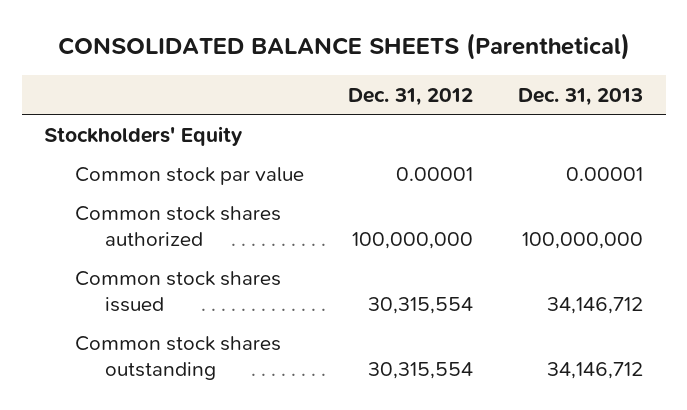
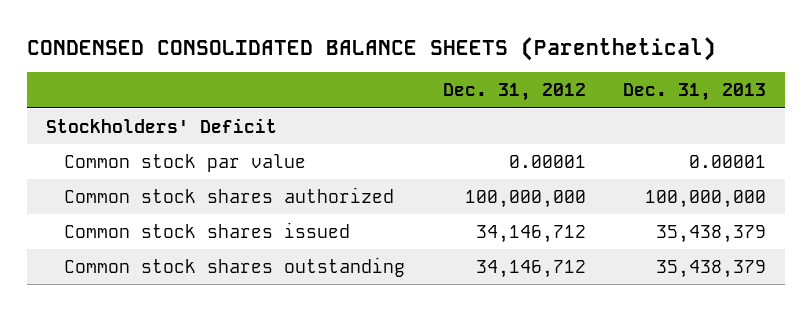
- CONSOLIDATED BALANCE SHEETS (Parenthetical)
+ CONDENSED CONSOLIDATED BALANCE SHEETS (Parenthetical)
- Stockholders' Equity
+ Stockholders' Deficit
- Common stock shares issued | 30,315,554 | 34,146,712
- Common stock shares outstanding | 30,315,554 | 34,146,712
+ Common stock shares issued | 34,146,712 | 35,438,379
+ Common stock shares outstanding | 34,146,712 | 35,438,379

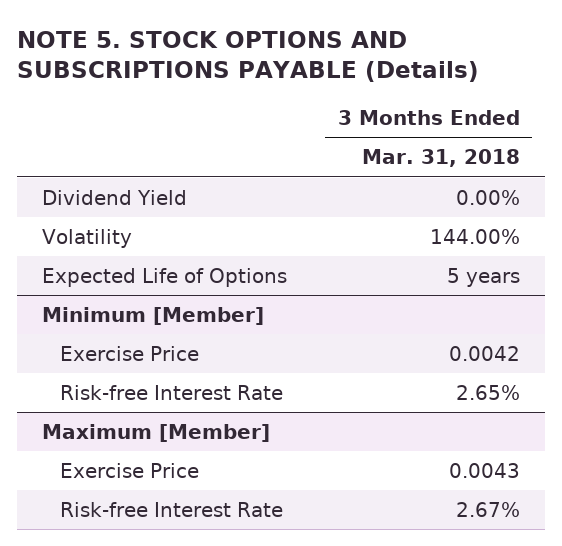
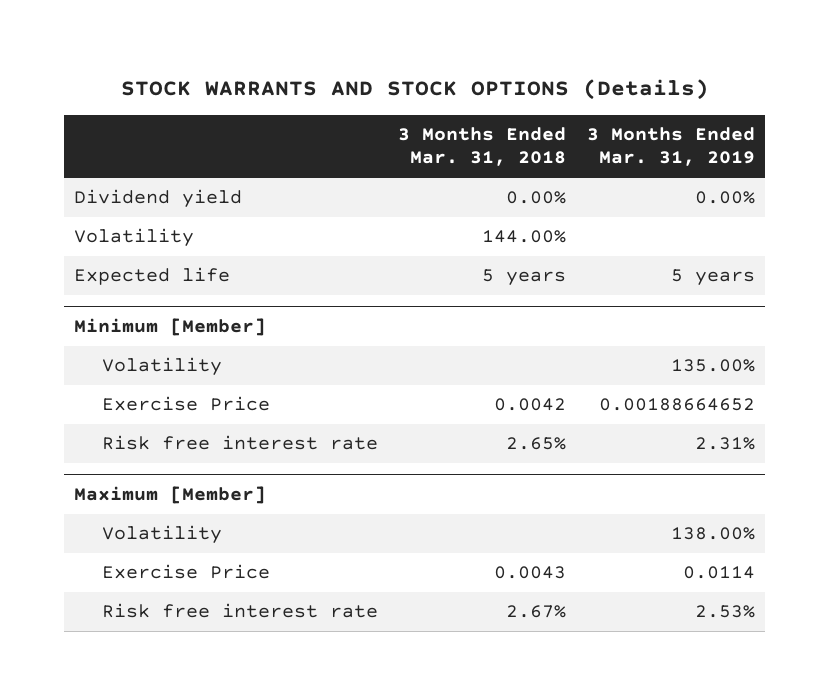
- NOTE 5. STOCK OPTIONS AND SUBSCRIPTIONS PAYABLE (Details)
+ STOCK WARRANTS AND STOCK OPTIONS (Details)
- | 3 Months Ended Mar. 31, 2018
+ | 3 Months Ended Mar. 31, 2018 | 3 Months Ended Mar. 31, 2019
- Dividend Yield | 0.00%
+ Dividend yield | 0.00% | 0.00%
- Expected Life of Options | 5 years
+ Expected life | 5 years | 5 years
@ Minimum [Member]
+ Volatility | | 135.00%
- Risk-free Interest Rate | 2.65%
+ Risk free interest rate | 2.65% | 2.31%
@ Maximum [Member]
+ Volatility | | 138.00%
- Risk-free Interest Rate | 2.67%
+ Risk free interest rate | 2.67% | 2.53%

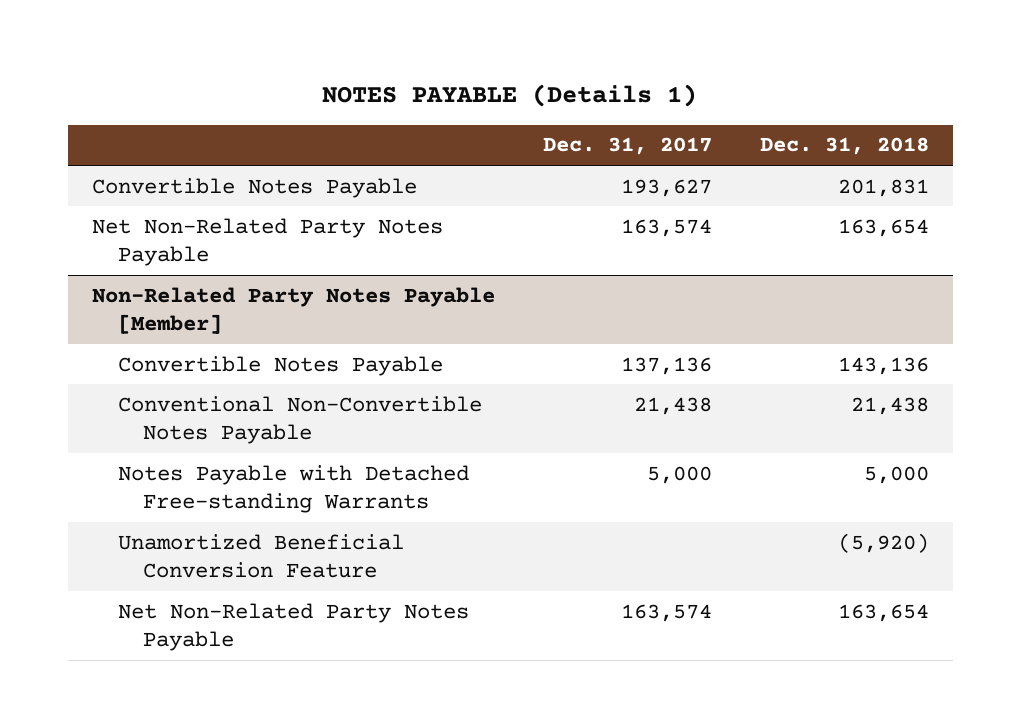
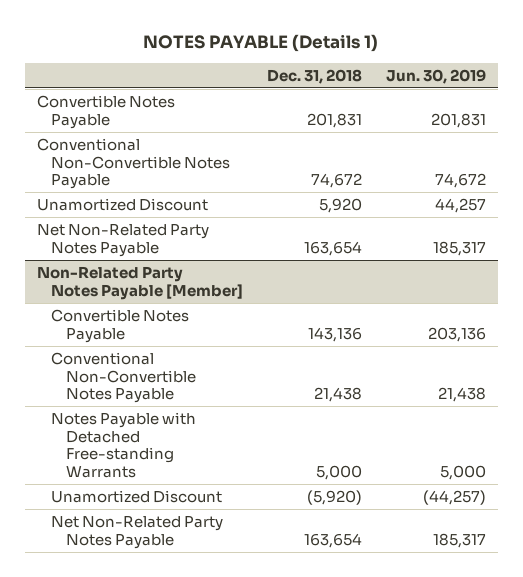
- | Dec. 31, 2017 | Dec. 31, 2018
+ | Dec. 31, 2018 | Jun. 30, 2019
+ Conventional Non-Convertible Notes Payable | 74,672 | 74,672
+ Unamortized Discount | 5,920 | 44,257
@ Non-Related Party Notes Payable [Member]
- Unamortized Beneficial Conversion Feature | | (5,920)
+ Unamortized Discount | (5,920) | (44,257)

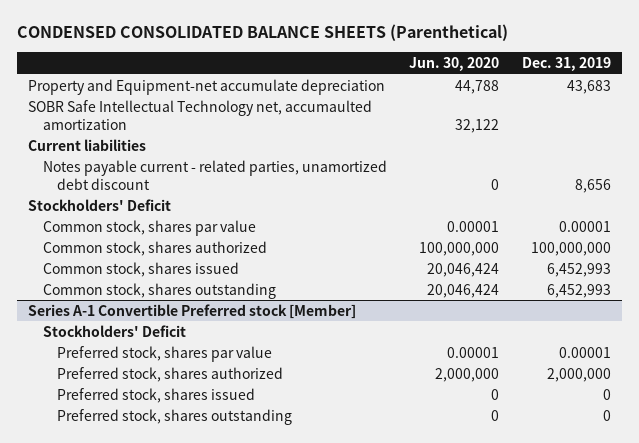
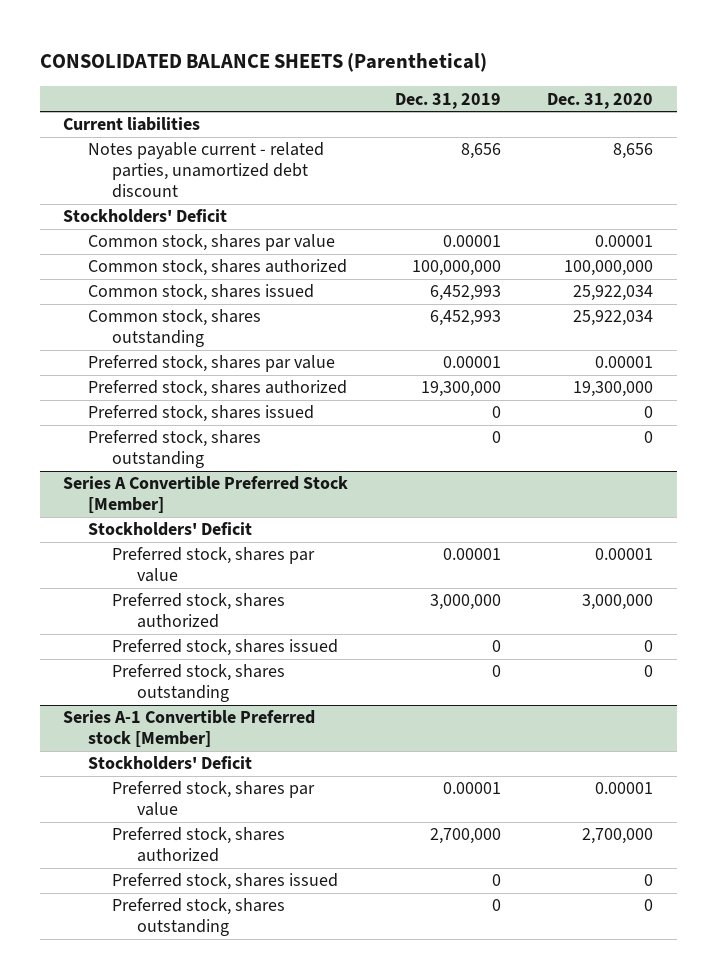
- CONDENSED CONSOLIDATED BALANCE SHEETS (Parenthetical)
+ CONSOLIDATED BALANCE SHEETS (Parenthetical)
- | Jun. 30, 2020 | Dec. 31, 2019
+ | Dec. 31, 2019 | Dec. 31, 2020
- Property and Equipment-net accumulate depreciation | 44,788 | 43,683
- SOBR Safe Intellectual Technology net, accumaulted amortization | 32,122 |
+ Preferred stock, shares par value | 0.00001 | 0.00001
+ Preferred stock, shares authorized | 19,300,000 | 19,300,000
+ Preferred stock, shares issued | 0 | 0
+ Preferred stock, shares outstanding | 0 | 0
+ Series A Convertible Preferred Stock [Member]
+ Stockholders' Deficit
+ Preferred stock, shares par value | 0.00001 | 0.00001
+ Preferred stock, shares authorized | 3,000,000 | 3,000,000
+ Preferred stock, shares issued | 0 | 0
+ Preferred stock, shares outstanding | 0 | 0
@ Series A-1 Convertible Preferred stock [Member]
- Preferred stock, shares authorized | 2,000,000 | 2,000,000
+ Preferred stock, shares authorized | 2,700,000 | 2,700,000

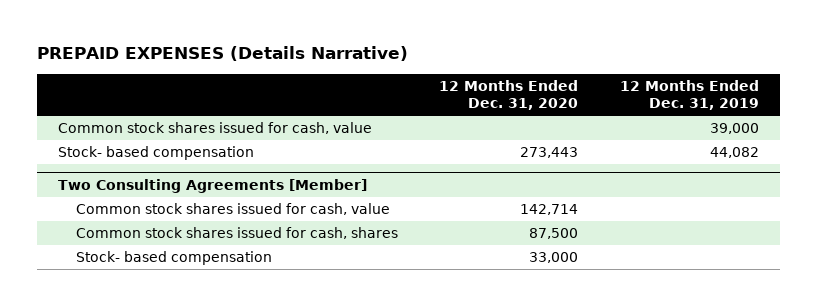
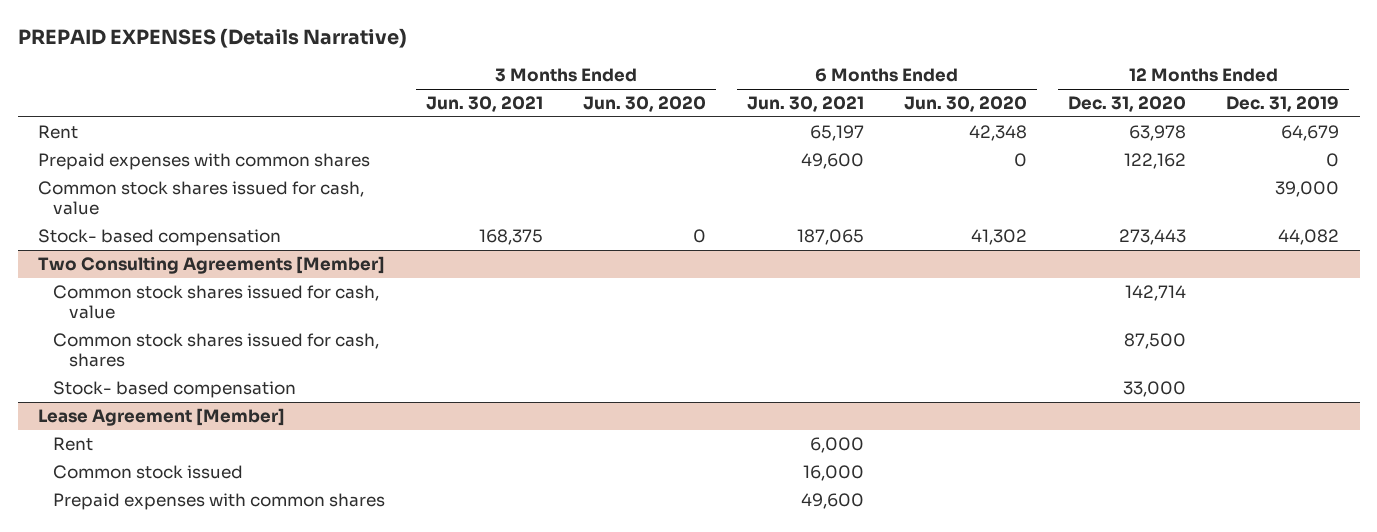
- | 12 Months Ended Dec. 31, 2020 | 12 Months Ended Dec. 31, 2019
+ | 3 Months Ended Jun. 30, 2021 | 3 Months Ended Jun. 30, 2020 | 6 Months Ended Jun. 30, 2021 | 6 Months Ended Jun. 30, 2020 | 12 Months Ended Dec. 31, 2020 | 12 Months Ended Dec. 31, 2019
+ Rent | | | 65,197 | 42,348 | 63,978 | 64,679
+ Prepaid expenses with common shares | | | 49,600 | 0 | 122,162 | 0
+ Lease Agreement [Member]
+ Rent | | | 6,000 | | |
+ Common stock issued | | | 16,000 | | |
+ Prepaid expenses with common shares | | | 49,600 | | |

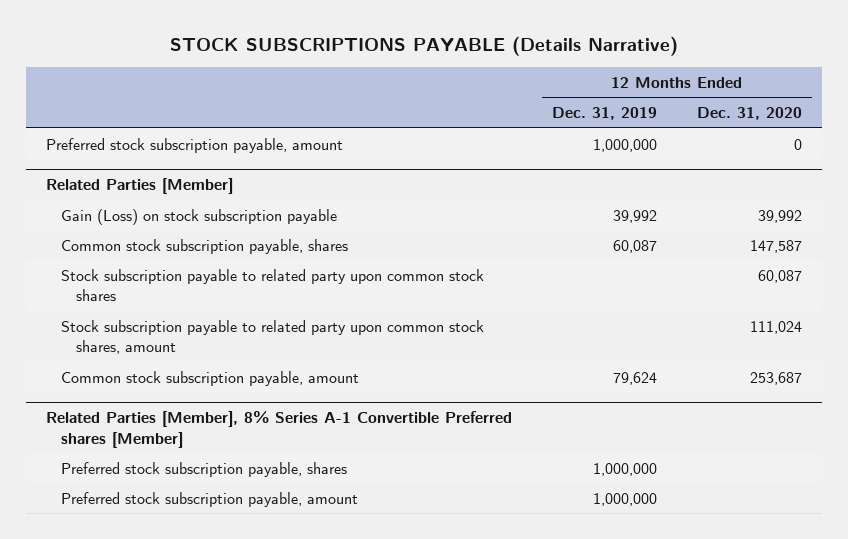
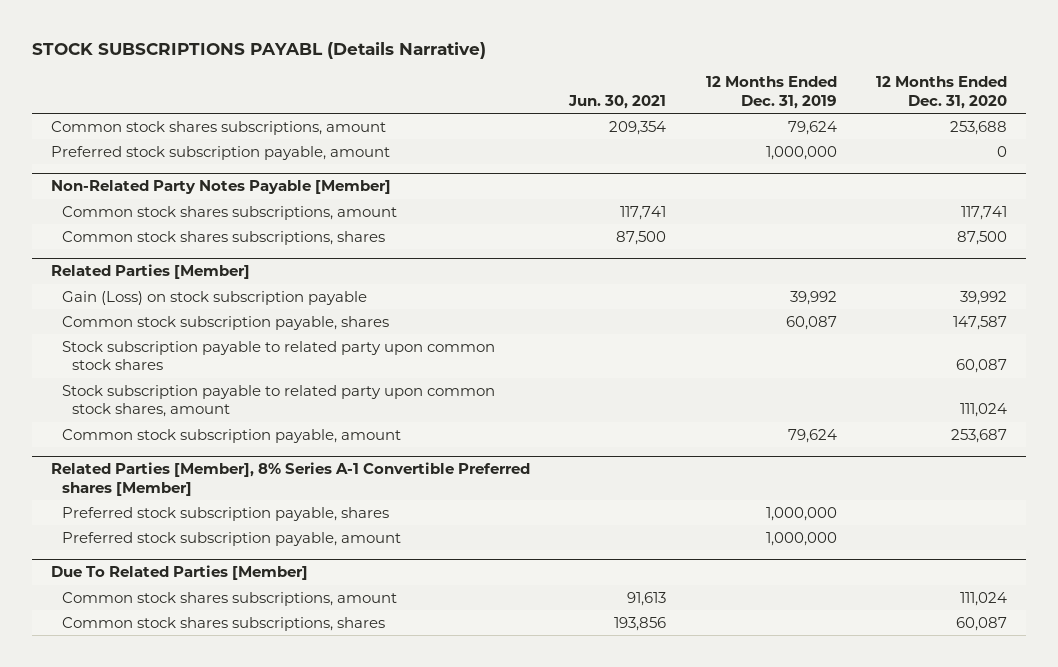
- STOCK SUBSCRIPTIONS PAYABLE (Details Narrative)
+ STOCK SUBSCRIPTIONS PAYABL (Details Narrative)
- | 12 Months Ended Dec. 31, 2019 | 12 Months Ended Dec. 31, 2020
+ | Jun. 30, 2021 | 12 Months Ended Dec. 31, 2019 | 12 Months Ended Dec. 31, 2020
+ Common stock shares subscriptions, amount | 209,354 | 79,624 | 253,688
+ Non-Related Party Notes Payable [Member]
+ Common stock shares subscriptions, amount | 117,741 | | 117,741
+ Common stock shares subscriptions, shares | 87,500 | | 87,500
+ Due To Related Parties [Member]
+ Common stock shares subscriptions, amount | 91,613 | | 111,024
+ Common stock shares subscriptions, shares | 193,856 | | 60,087

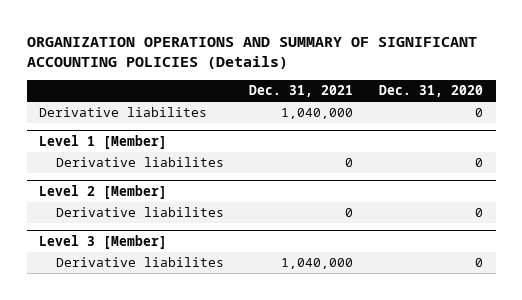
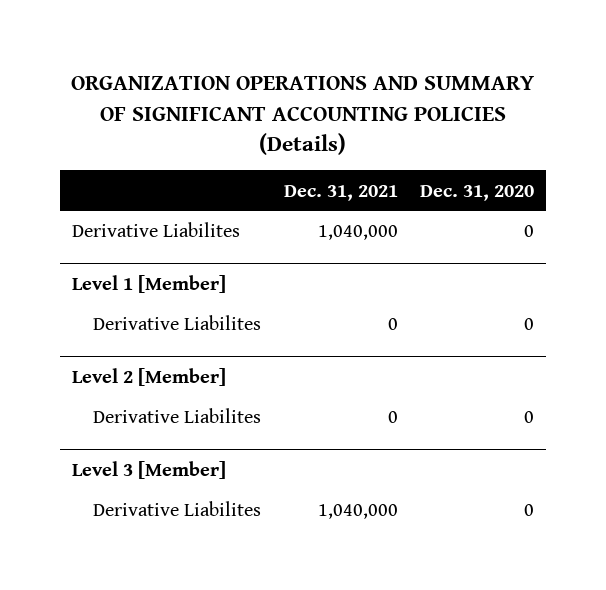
- Derivative liabilites | 1,040,000 | 0
+ Derivative Liabilites | 1,040,000 | 0
@ Level 1 [Member]
- Derivative liabilites | 0 | 0
+ Derivative Liabilites | 0 | 0
@ Level 2 [Member]
- Derivative liabilites | 0 | 0
+ Derivative Liabilites | 0 | 0
@ Level 3 [Member]
- Derivative liabilites | 1,040,000 | 0
+ Derivative Liabilites | 1,040,000 | 0

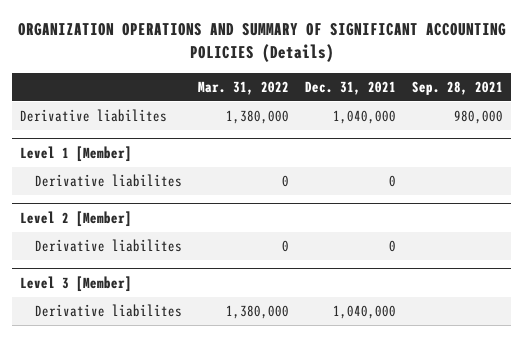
- | Dec. 31, 2021 | Dec. 31, 2020
+ | Mar. 31, 2022 | Dec. 31, 2021 | Sep. 28, 2021
- Derivative Liabilites | 1,040,000 | 0
+ Derivative liabilites | 1,380,000 | 1,040,000 | 980,000
@ Level 1 [Member]
- Derivative Liabilites | 0 | 0
+ Derivative liabilites | 0 | 0 |
@ Level 2 [Member]
- Derivative Liabilites | 0 | 0
+ Derivative liabilites | 0 | 0 |
@ Level 3 [Member]
- Derivative Liabilites | 1,040,000 | 0
+ Derivative liabilites | 1,380,000 | 1,040,000 |

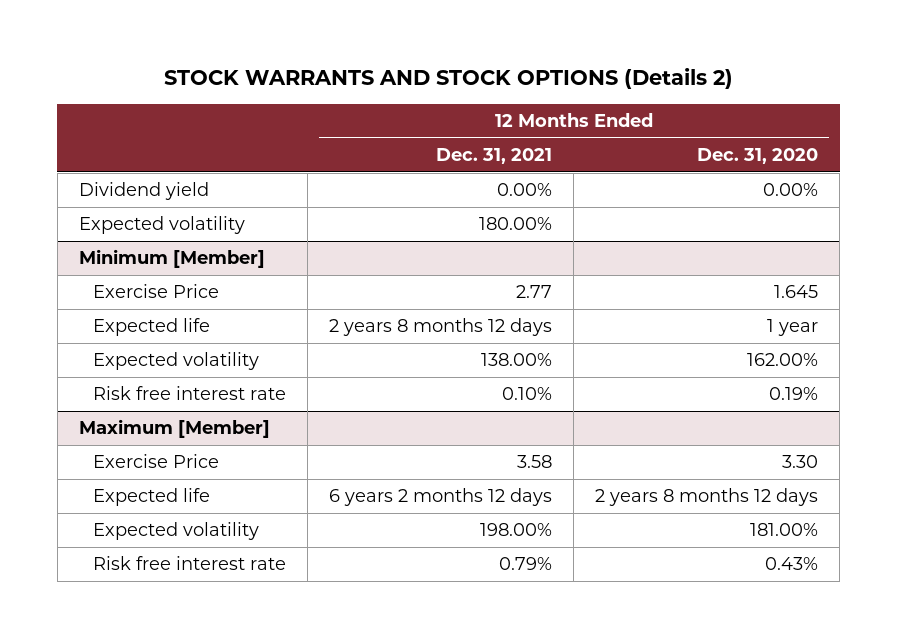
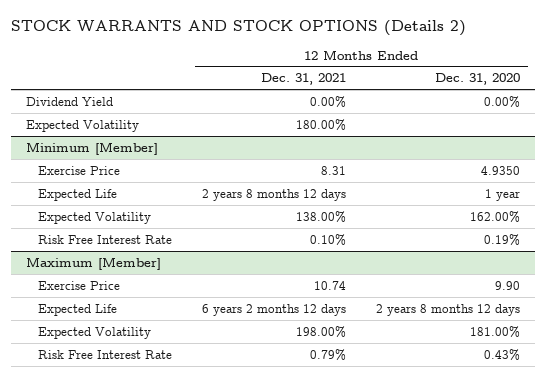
- Dividend yield | 0.00% | 0.00%
- Expected volatility | 180.00% |
+ Dividend Yield | 0.00% | 0.00%
+ Expected Volatility | 180.00% |
@ Minimum [Member]
- Exercise Price | 2.77 | 1.645
- Expected life | 2 years 8 months 12 days | 1 year
- Expected volatility | 138.00% | 162.00%
- Risk free interest rate | 0.10% | 0.19%
+ Exercise Price | 8.31 | 4.9350
+ Expected Life | 2 years 8 months 12 days | 1 year
+ Expected Volatility | 138.00% | 162.00%
+ Risk Free Interest Rate | 0.10% | 0.19%
@ Maximum [Member]
- Exercise Price | 3.58 | 3.30
- Expected life | 6 years 2 months 12 days | 2 years 8 months 12 days
- Expected volatility | 198.00% | 181.00%
- Risk free interest rate | 0.79% | 0.43%
+ Exercise Price | 10.74 | 9.90
+ Expected Life | 6 years 2 months 12 days | 2 years 8 months 12 days
+ Expected Volatility | 198.00% | 181.00%
+ Risk Free Interest Rate | 0.79% | 0.43%

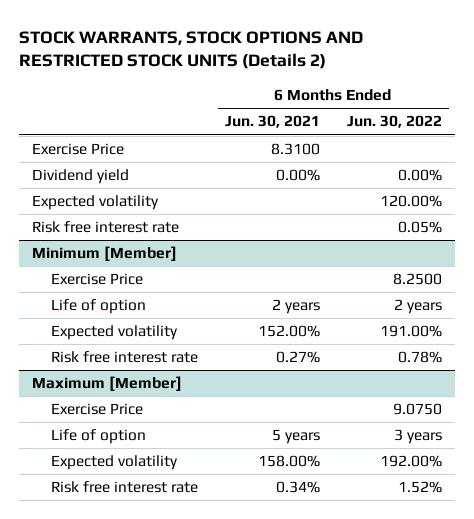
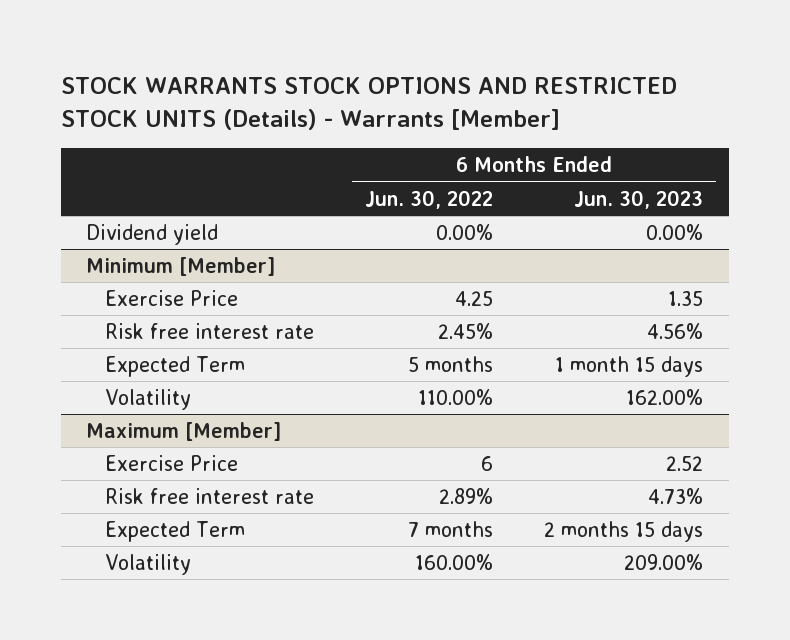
- STOCK WARRANTS, STOCK OPTIONS AND RESTRICTED STOCK UNITS (Details 2)
+ STOCK WARRANTS STOCK OPTIONS AND RESTRICTED STOCK UNITS (Details) - Warrants [Member]
- | 6 Months Ended Jun. 30, 2021 | 6 Months Ended Jun. 30, 2022
+ | 6 Months Ended Jun. 30, 2022 | 6 Months Ended Jun. 30, 2023
- Exercise Price | 8.3100 |
- Expected volatility | | 120.00%
- Risk free interest rate | | 0.05%
@ Minimum [Member]
- Exercise Price | | 8.2500
- Life of option | 2 years | 2 years
- Expected volatility | 152.00% | 191.00%
- Risk free interest rate | 0.27% | 0.78%
+ Exercise Price | 4.25 | 1.35
+ Risk free interest rate | 2.45% | 4.56%
+ Expected Term | 5 months | 1 month 15 days
+ Volatility | 110.00% | 162.00%
@ Maximum [Member]
- Exercise Price | | 9.0750
- Life of option | 5 years | 3 years
- Expected volatility | 158.00% | 192.00%
- Risk free interest rate | 0.34% | 1.52%
+ Exercise Price | 6 | 2.52
+ Risk free interest rate | 2.89% | 4.73%
+ Expected Term | 7 months | 2 months 15 days
+ Volatility | 160.00% | 209.00%

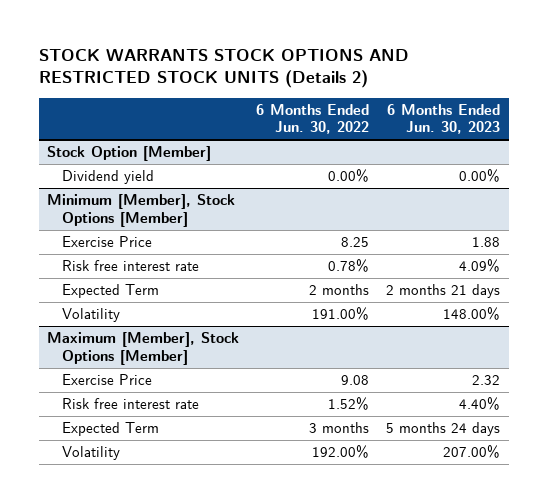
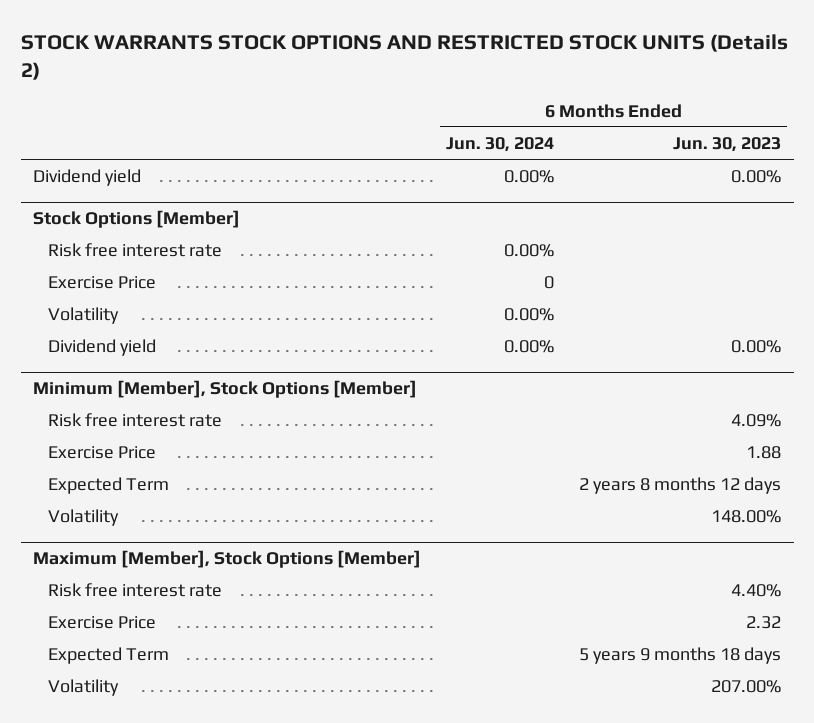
- | 6 Months Ended Jun. 30, 2022 | 6 Months Ended Jun. 30, 2023
+ | 6 Months Ended Jun. 30, 2024 | 6 Months Ended Jun. 30, 2023
- Stock Option [Member]
+ Stock Options [Member]
+ Risk free interest rate | 0.00% |
+ Exercise Price | 0 |
+ Volatility | 0.00% |
+ Dividend yield | 0.00% | 0.00%
@ Minimum [Member], Stock Options [Member]
- Expected Term | 2 months | 2 months 21 days
moved down: Exercise Price | | 1.88
+ Expected Term | | 2 years 8 months 12 days
@ Maximum [Member], Stock Options [Member]
- Expected Term | 3 months | 5 months 24 days
moved down: Exercise Price | | 2.32
+ Expected Term | | 5 years 9 months 18 days

